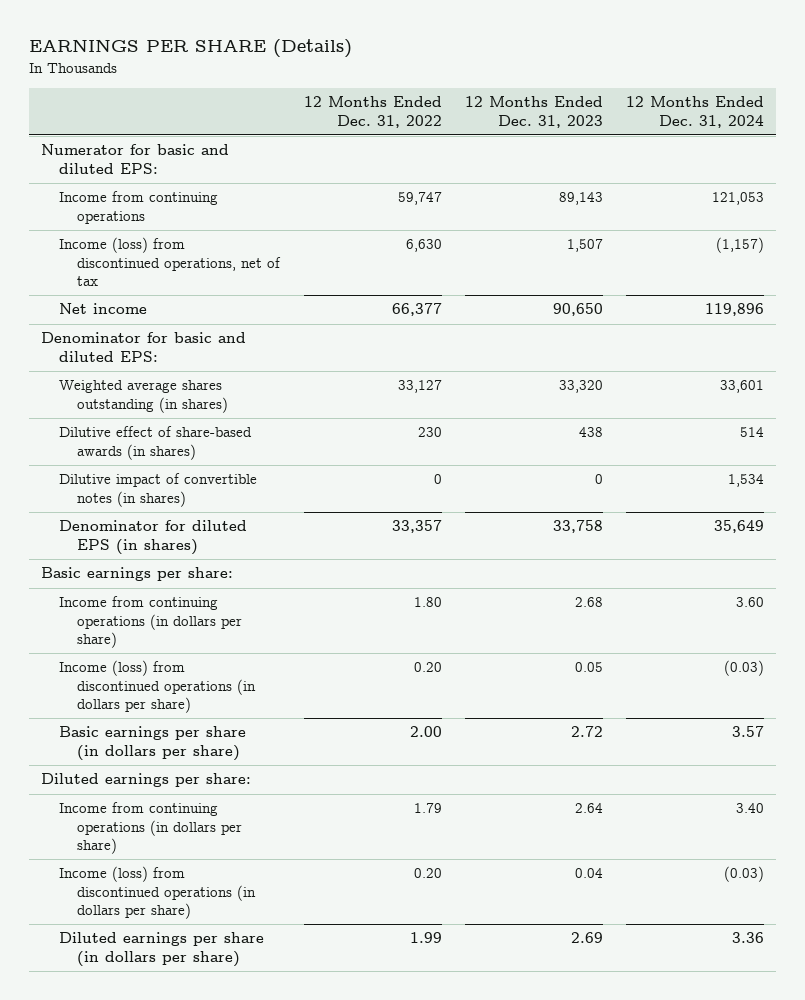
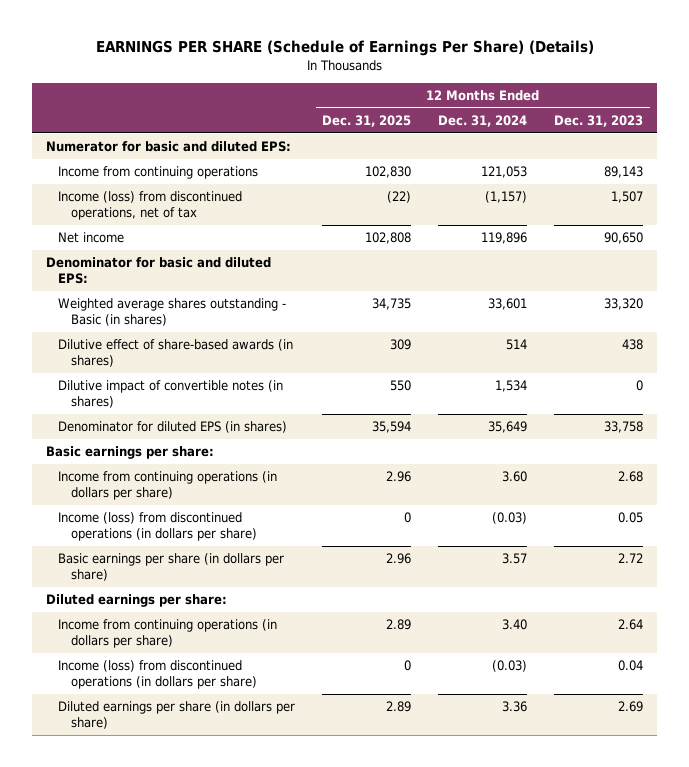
- EARNINGS PER SHARE (Details)
+ EARNINGS PER SHARE (Schedule of Earnings Per Share) (Details)
- | 12 Months Ended Dec. 31, 2022 | 12 Months Ended Dec. 31, 2023 | 12 Months Ended Dec. 31, 2024
+ | 12 Months Ended Dec. 31, 2025 | 12 Months Ended Dec. 31, 2024 | 12 Months Ended Dec. 31, 2023
- Weighted average shares outstanding (in shares) | 33,127 | 33,320 | 33,601
+ Weighted average shares outstanding - Basic (in shares) | 34,735 | 33,601 | 33,320

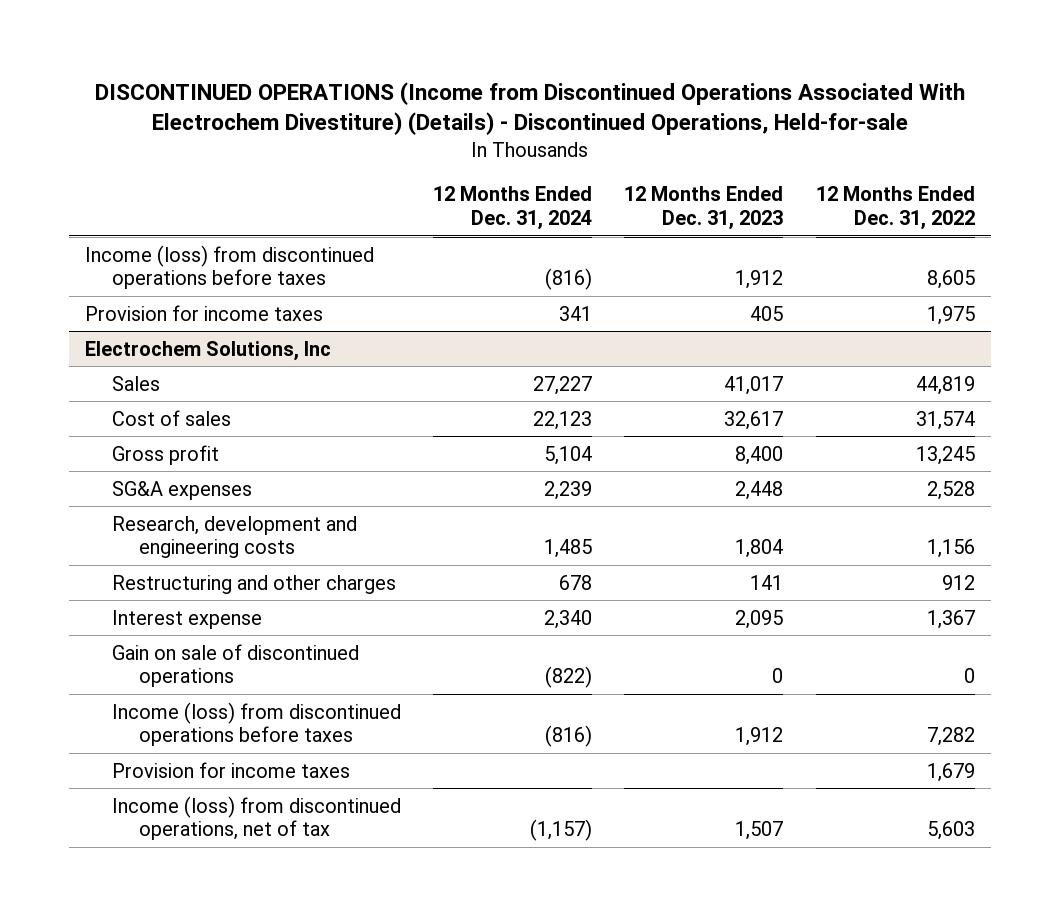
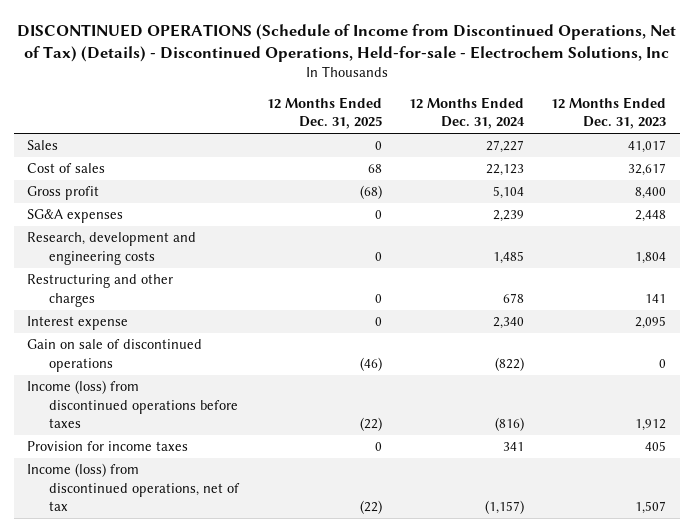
- DISCONTINUED OPERATIONS (Income from Discontinued Operations Associated With Electrochem Divestiture) (Details) - Discontinued Operations, Held-for-sale
+ DISCONTINUED OPERATIONS (Schedule of Income from Discontinued Operations, Net of Tax) (Details) - Discontinued Operations, Held-for-sale - Electrochem Solutions, Inc
- | 12 Months Ended Dec. 31, 2024 | 12 Months Ended Dec. 31, 2023 | 12 Months Ended Dec. 31, 2022
+ | 12 Months Ended Dec. 31, 2025 | 12 Months Ended Dec. 31, 2024 | 12 Months Ended Dec. 31, 2023
- Income (loss) from discontinued operations before taxes | (816) | 1,912 | 8,605
- Electrochem Solutions, Inc
- Provision for income taxes | | | 1,679
moved down: Provision for income taxes | 0 | 341 | 405

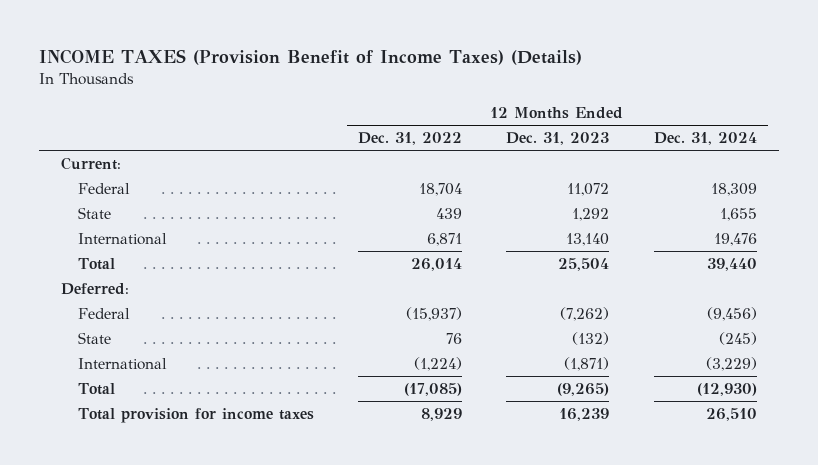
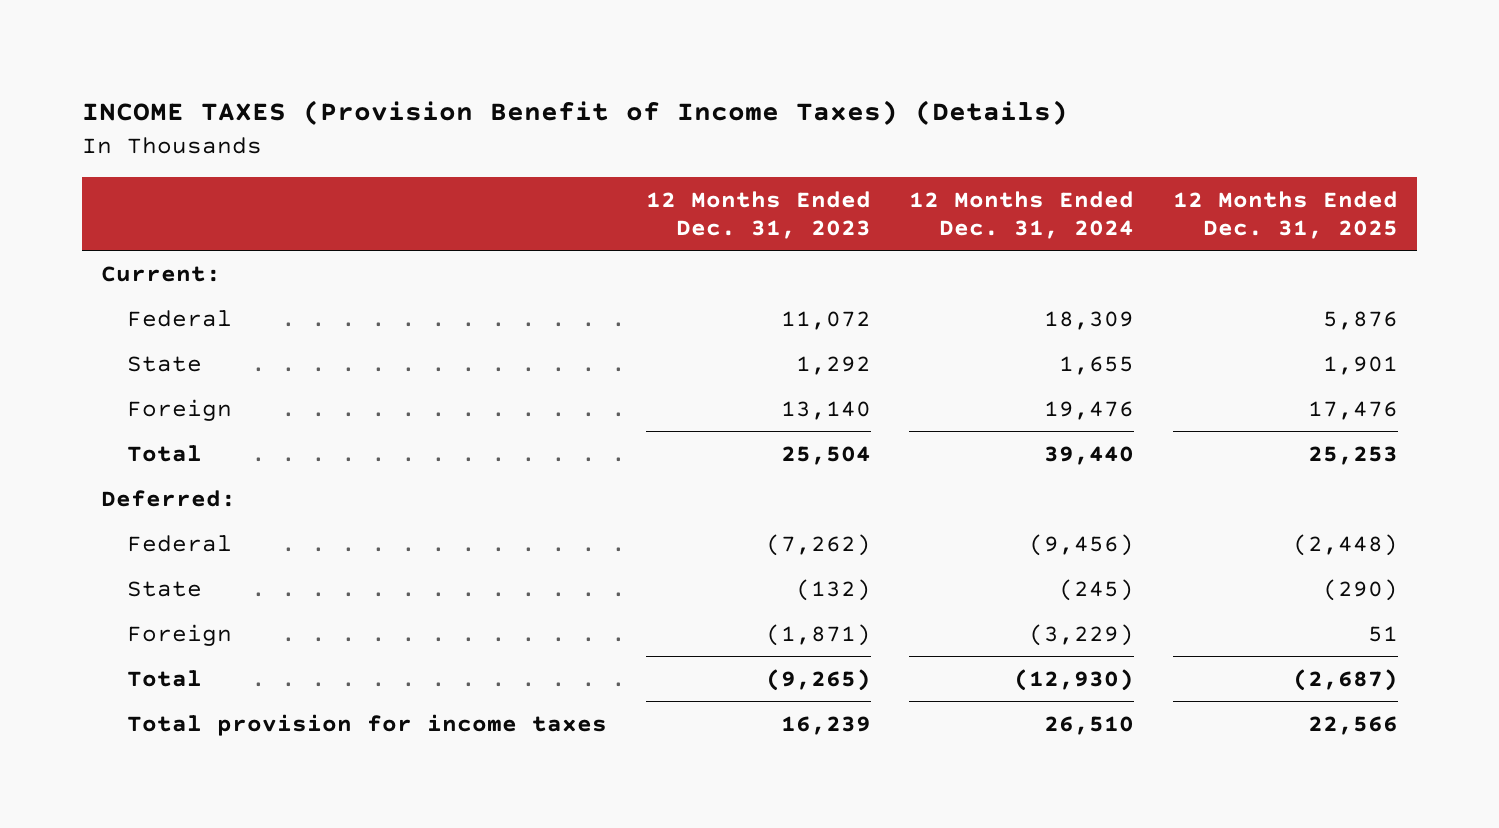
- | 12 Months Ended Dec. 31, 2022 | 12 Months Ended Dec. 31, 2023 | 12 Months Ended Dec. 31, 2024
+ | 12 Months Ended Dec. 31, 2023 | 12 Months Ended Dec. 31, 2024 | 12 Months Ended Dec. 31, 2025
- International | 6,871 | 13,140 | 19,476
+ Foreign | 13,140 | 19,476 | 17,476
- International | (1,224) | (1,871) | (3,229)
+ Foreign | (1,871) | (3,229) | 51

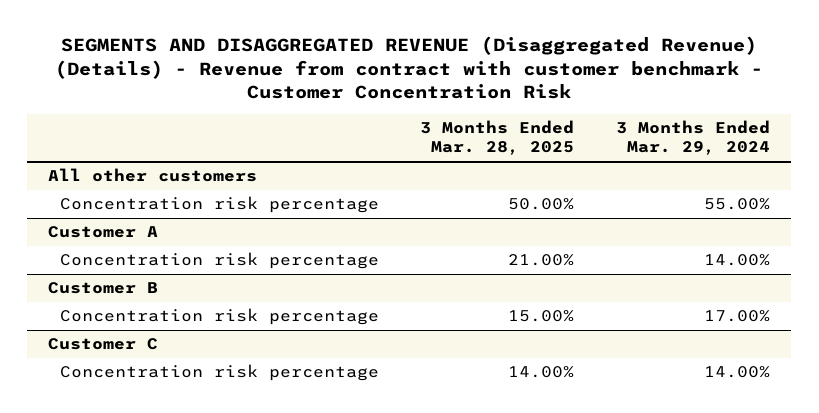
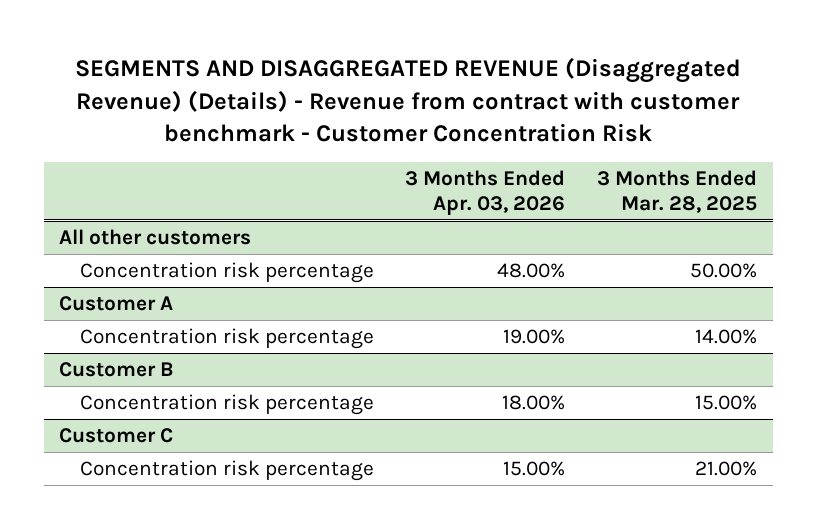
- | 3 Months Ended Mar. 28, 2025 | 3 Months Ended Mar. 29, 2024
+ | 3 Months Ended Apr. 03, 2026 | 3 Months Ended Mar. 28, 2025
@ Customer A
- Concentration risk percentage | 21.00% | 14.00%
+ Concentration risk percentage | 19.00% | 14.00%
@ Customer C
- Concentration risk percentage | 14.00% | 14.00%
+ Concentration risk percentage | 15.00% | 21.00%

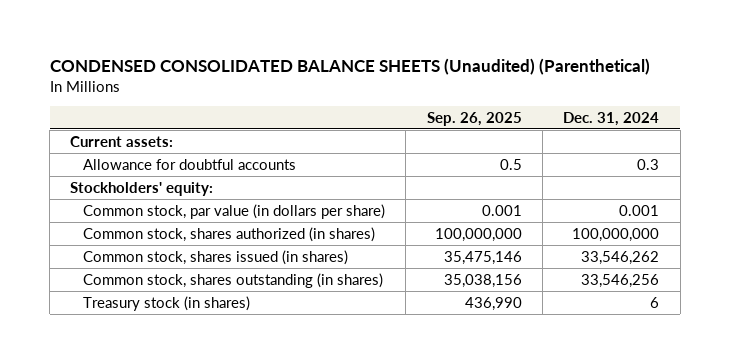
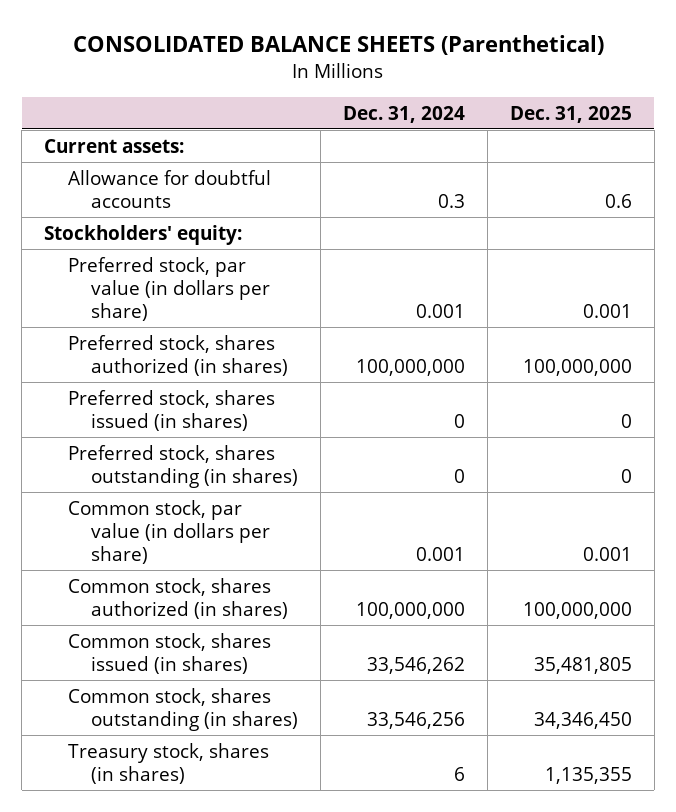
- CONDENSED CONSOLIDATED BALANCE SHEETS (Unaudited) (Parenthetical)
+ CONSOLIDATED BALANCE SHEETS (Parenthetical)
- | Sep. 26, 2025 | Dec. 31, 2024
+ | Dec. 31, 2024 | Dec. 31, 2025
+ Preferred stock, par value (in dollars per share) | 0.001 | 0.001
+ Preferred stock, shares authorized (in shares) | 100,000,000 | 100,000,000
+ Preferred stock, shares issued (in shares) | 0 | 0
+ Preferred stock, shares outstanding (in shares) | 0 | 0
- Treasury stock (in shares) | 436,990 | 6
+ Treasury stock, shares (in shares) | 6 | 1,135,355

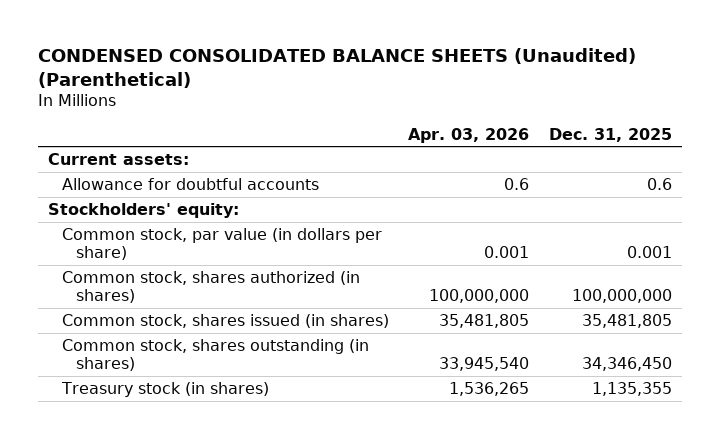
- CONSOLIDATED BALANCE SHEETS (Parenthetical)
+ CONDENSED CONSOLIDATED BALANCE SHEETS (Unaudited) (Parenthetical)
- | Dec. 31, 2024 | Dec. 31, 2025
+ | Apr. 03, 2026 | Dec. 31, 2025
- Preferred stock, par value (in dollars per share) | 0.001 | 0.001
- Preferred stock, shares authorized (in shares) | 100,000,000 | 100,000,000
- Preferred stock, shares issued (in shares) | 0 | 0
- Preferred stock, shares outstanding (in shares) | 0 | 0
- Treasury stock, shares (in shares) | 6 | 1,135,355
+ Treasury stock (in shares) | 1,536,265 | 1,135,355

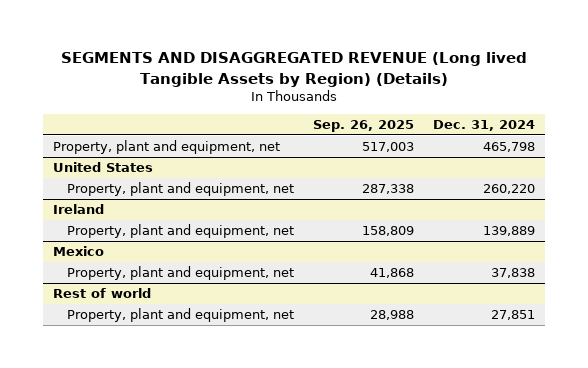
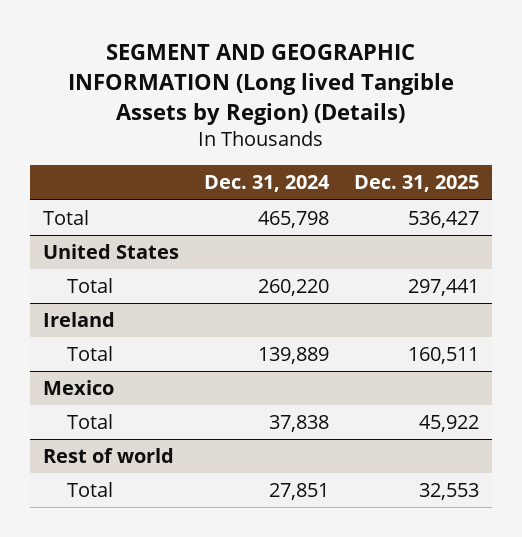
- SEGMENTS AND DISAGGREGATED REVENUE (Long lived Tangible Assets by Region) (Details)
+ SEGMENT AND GEOGRAPHIC INFORMATION (Long lived Tangible Assets by Region) (Details)
- | Sep. 26, 2025 | Dec. 31, 2024
+ | Dec. 31, 2024 | Dec. 31, 2025
- Property, plant and equipment, net | 517,003 | 465,798
+ Total | 465,798 | 536,427
@ United States
- Property, plant and equipment, net | 287,338 | 260,220
+ Total | 260,220 | 297,441
@ Ireland
- Property, plant and equipment, net | 158,809 | 139,889
+ Total | 139,889 | 160,511
@ Mexico
- Property, plant and equipment, net | 41,868 | 37,838
+ Total | 37,838 | 45,922
@ Rest of world
- Property, plant and equipment, net | 28,988 | 27,851
+ Total | 27,851 | 32,553

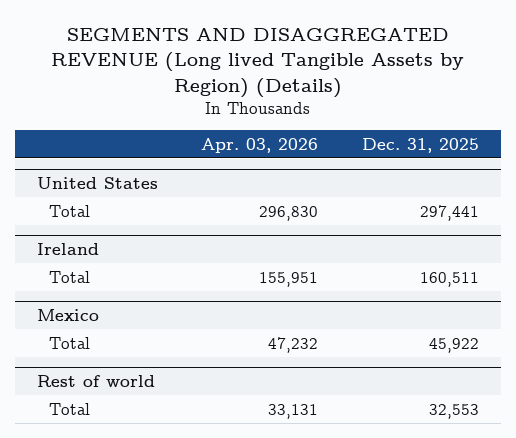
- SEGMENT AND GEOGRAPHIC INFORMATION (Long lived Tangible Assets by Region) (Details)
+ SEGMENTS AND DISAGGREGATED REVENUE (Long lived Tangible Assets by Region) (Details)
- | Dec. 31, 2024 | Dec. 31, 2025
+ | Apr. 03, 2026 | Dec. 31, 2025
- Total | 465,798 | 536,427

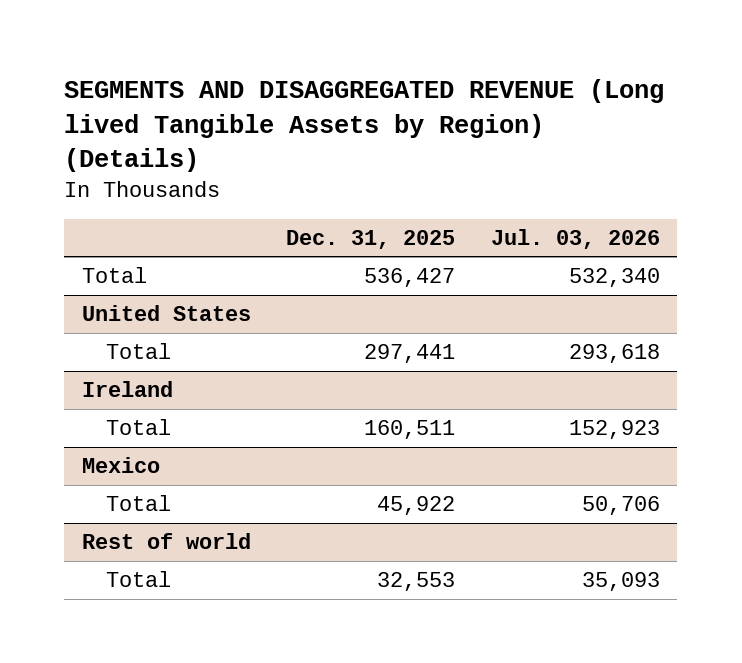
- | Apr. 03, 2026 | Dec. 31, 2025
+ | Dec. 31, 2025 | Jul. 03, 2026
+ Total | 536,427 | 532,340

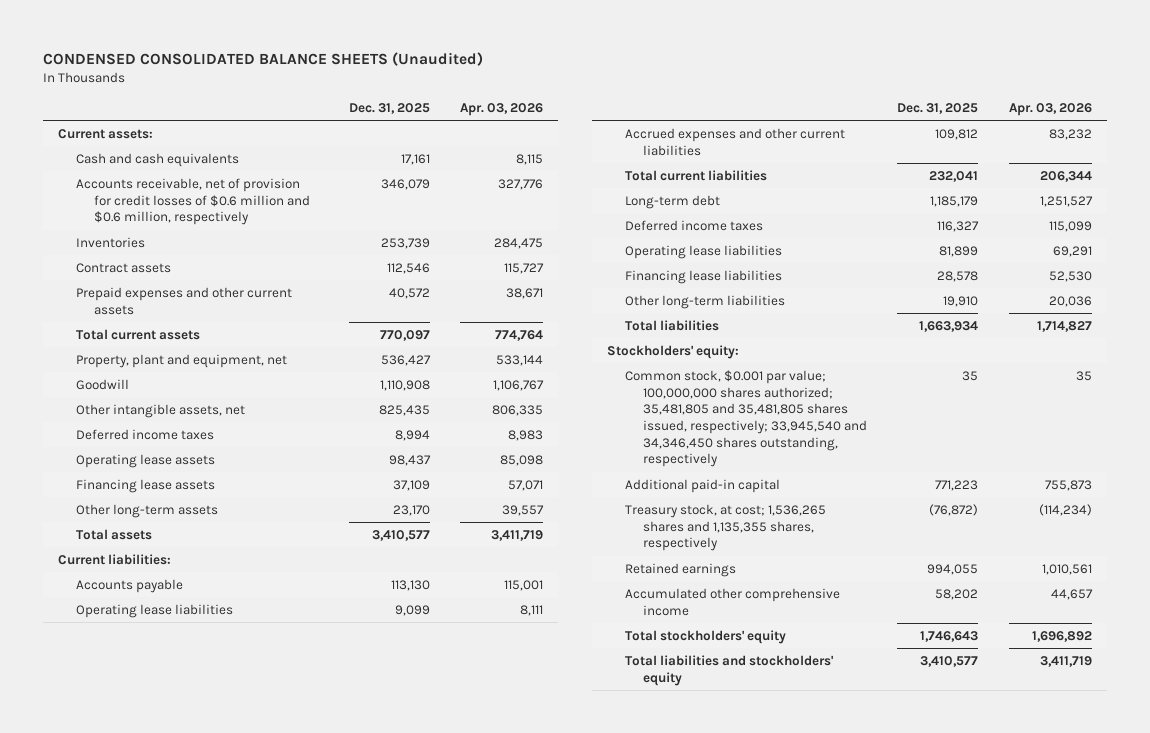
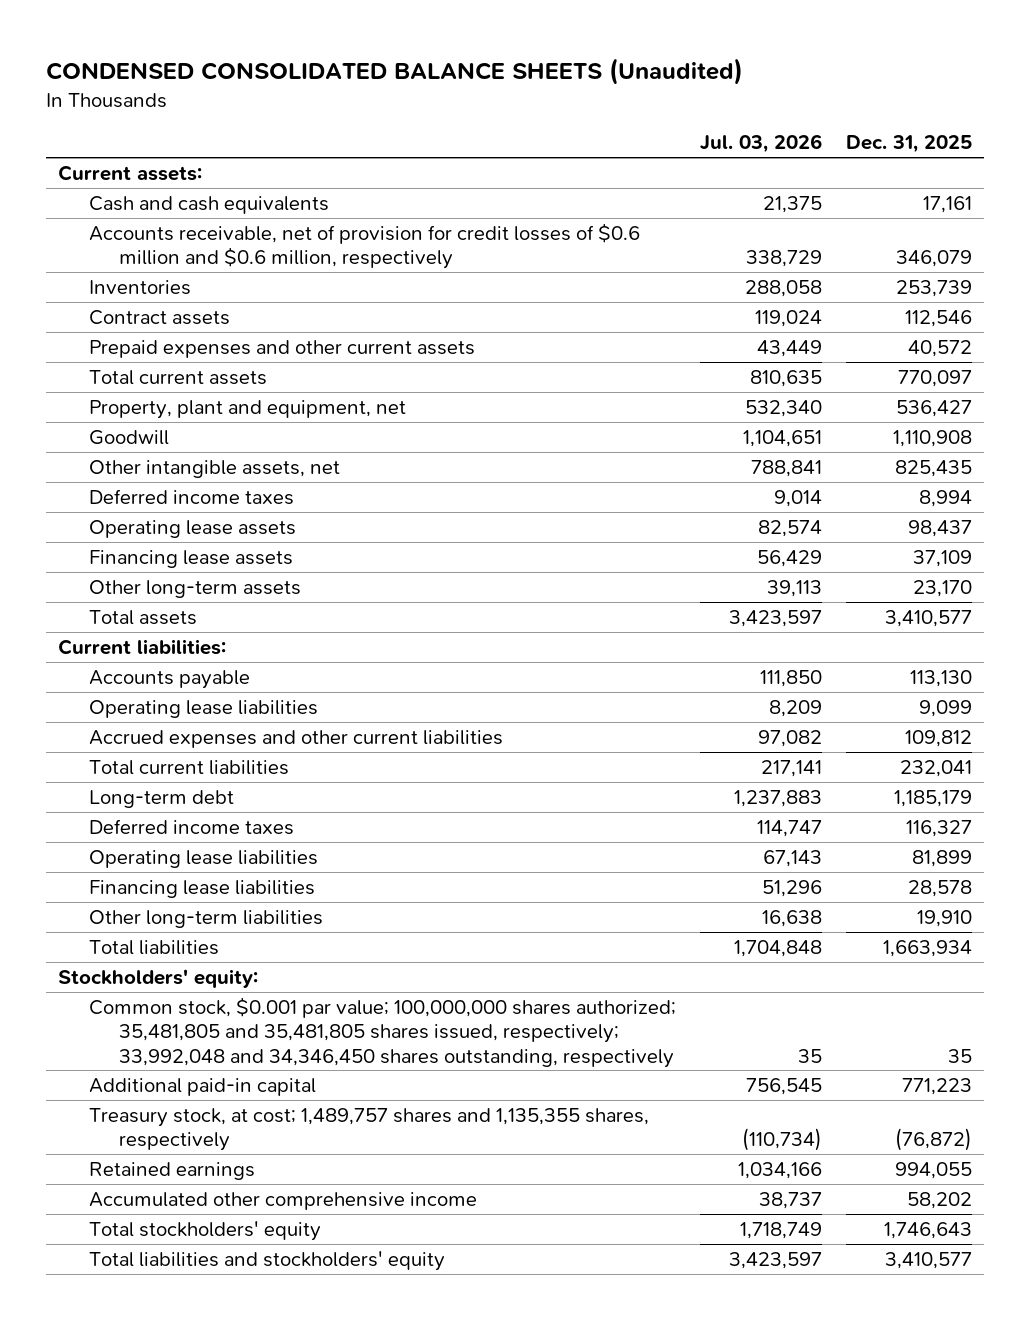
- | Dec. 31, 2025 | Apr. 03, 2026
+ | Jul. 03, 2026 | Dec. 31, 2025
- Common stock, $0.001 par value; 100,000,000 shares authorized; 35,481,805 and 35,481,805 shares issued, respectively; 33,945,540 and 34,346,450 shares outstanding, respectively | 35 | 35
+ Common stock, $0.001 par value; 100,000,000 shares authorized; 35,481,805 and 35,481,805 shares issued, respectively; 33,992,048 and 34,346,450 shares outstanding, respectively | 35 | 35
- Treasury stock, at cost; 1,536,265 shares and 1,135,355 shares, respectively | (76,872) | (114,234)
+ Treasury stock, at cost; 1,489,757 shares and 1,135,355 shares, respectively | (110,734) | (76,872)

